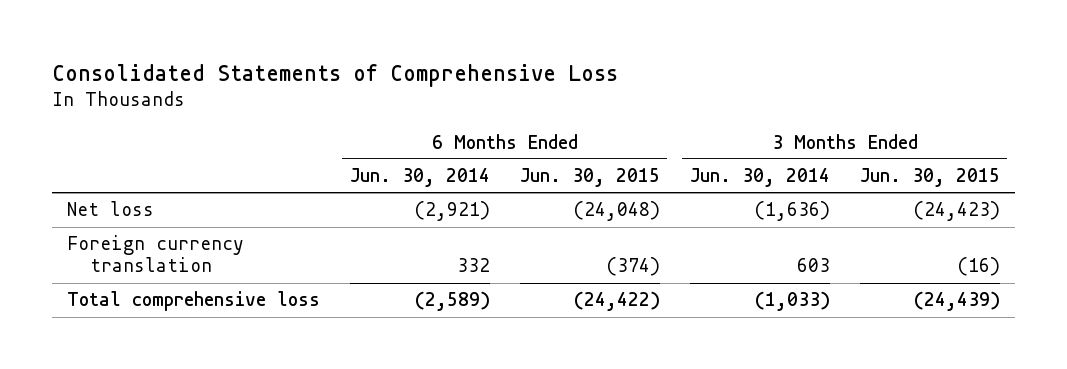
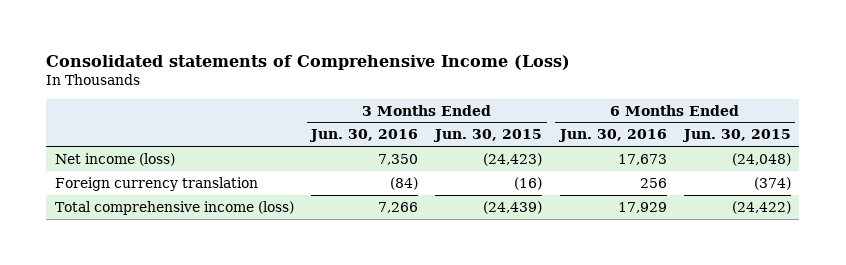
- Consolidated Statements of Comprehensive Loss
+ Consolidated statements of Comprehensive Income (Loss)
- | 6 Months Ended Jun. 30, 2014 | 6 Months Ended Jun. 30, 2015 | 3 Months Ended Jun. 30, 2014 | 3 Months Ended Jun. 30, 2015
+ | 3 Months Ended Jun. 30, 2016 | 3 Months Ended Jun. 30, 2015 | 6 Months Ended Jun. 30, 2016 | 6 Months Ended Jun. 30, 2015
- Net loss | (2,921) | (24,048) | (1,636) | (24,423)
+ Net income (loss) | 7,350 | (24,423) | 17,673 | (24,048)
- Total comprehensive loss | (2,589) | (24,422) | (1,033) | (24,439)
+ Total comprehensive income (loss) | 7,266 | (24,439) | 17,929 | (24,422)

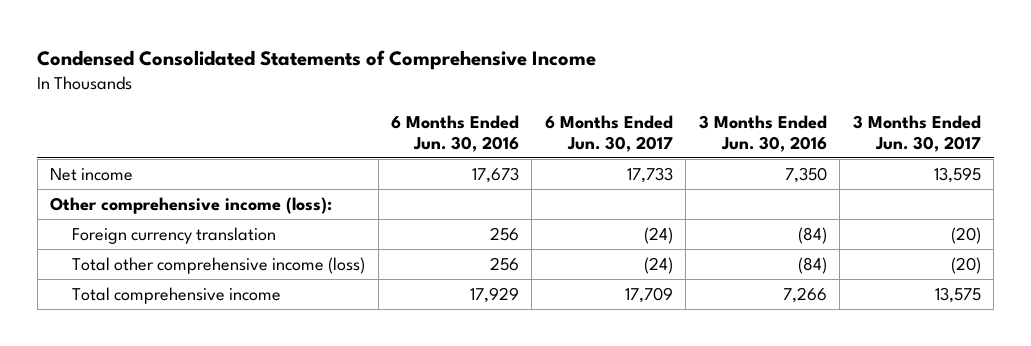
- Consolidated statements of Comprehensive Income (Loss)
+ Condensed Consolidated Statements of Comprehensive Income
- | 3 Months Ended Jun. 30, 2016 | 3 Months Ended Jun. 30, 2015 | 6 Months Ended Jun. 30, 2016 | 6 Months Ended Jun. 30, 2015
+ | 6 Months Ended Jun. 30, 2016 | 6 Months Ended Jun. 30, 2017 | 3 Months Ended Jun. 30, 2016 | 3 Months Ended Jun. 30, 2017
- Net income (loss) | 7,350 | (24,423) | 17,673 | (24,048)
+ Net income | 17,673 | 17,733 | 7,350 | 13,595
+ Other comprehensive income (loss):
- Total comprehensive income (loss) | 7,266 | (24,439) | 17,929 | (24,422)
+ Total other comprehensive income (loss) | 256 | (24) | (84) | (20)
+ Total comprehensive income | 17,929 | 17,709 | 7,266 | 13,575

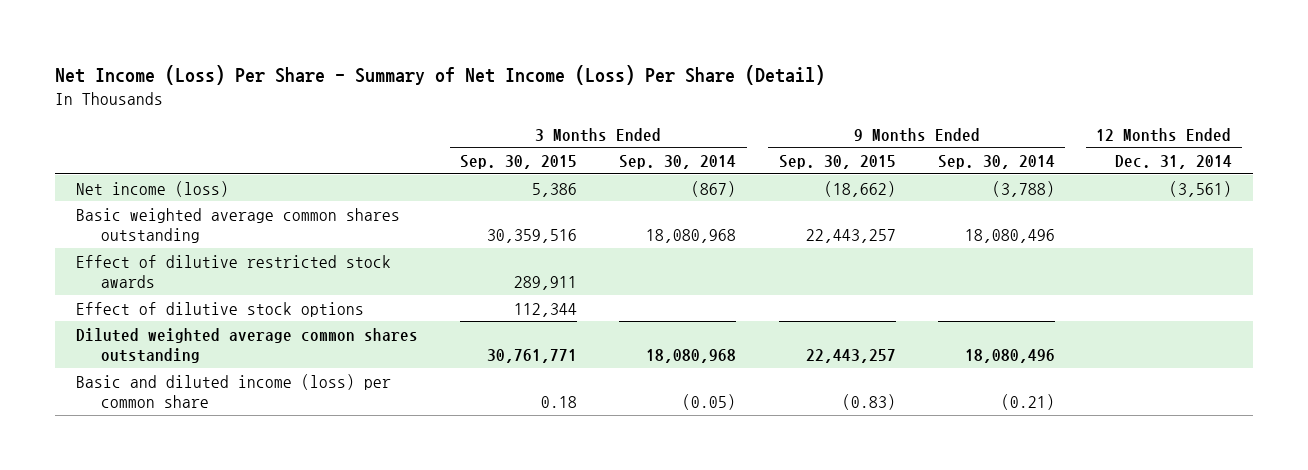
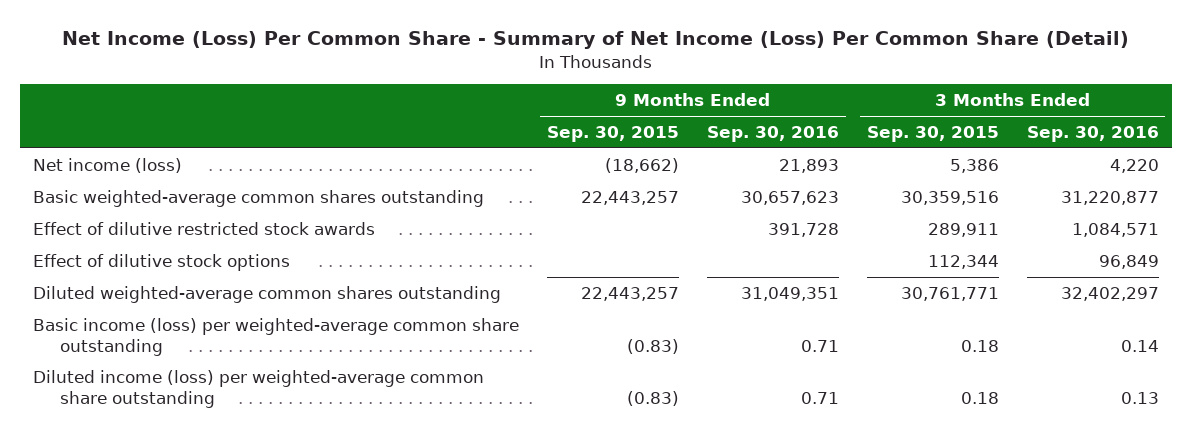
- Net Income (Loss) Per Share - Summary of Net Income (Loss) Per Share (Detail)
+ Net Income (Loss) Per Common Share - Summary of Net Income (Loss) Per Common Share (Detail)
- | 3 Months Ended Sep. 30, 2015 | 3 Months Ended Sep. 30, 2014 | 9 Months Ended Sep. 30, 2015 | 9 Months Ended Sep. 30, 2014 | 12 Months Ended Dec. 31, 2014
+ | 9 Months Ended Sep. 30, 2015 | 9 Months Ended Sep. 30, 2016 | 3 Months Ended Sep. 30, 2015 | 3 Months Ended Sep. 30, 2016
- Basic weighted average common shares outstanding | 30,359,516 | 18,080,968 | 22,443,257 | 18,080,496 |
+ Basic weighted-average common shares outstanding | 22,443,257 | 30,657,623 | 30,359,516 | 31,220,877
- Diluted weighted average common shares outstanding | 30,761,771 | 18,080,968 | 22,443,257 | 18,080,496 |
- Basic and diluted income (loss) per common share | 0.18 | (0.05) | (0.83) | (0.21) |
+ Diluted weighted-average common shares outstanding | 22,443,257 | 31,049,351 | 30,761,771 | 32,402,297
+ Basic income (loss) per weighted-average common share outstanding | (0.83) | 0.71 | 0.18 | 0.14
+ Diluted income (loss) per weighted-average common share outstanding | (0.83) | 0.71 | 0.18 | 0.13

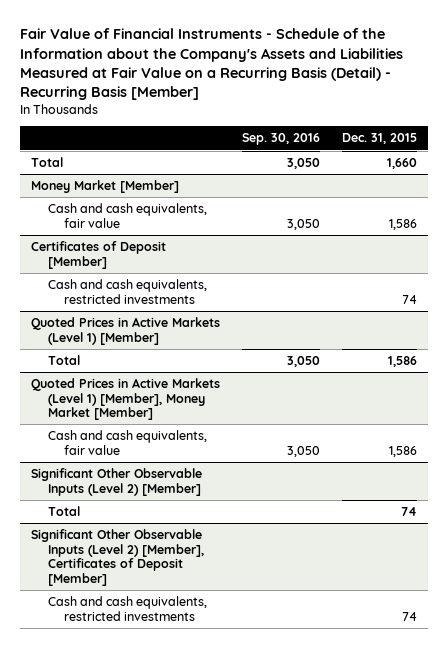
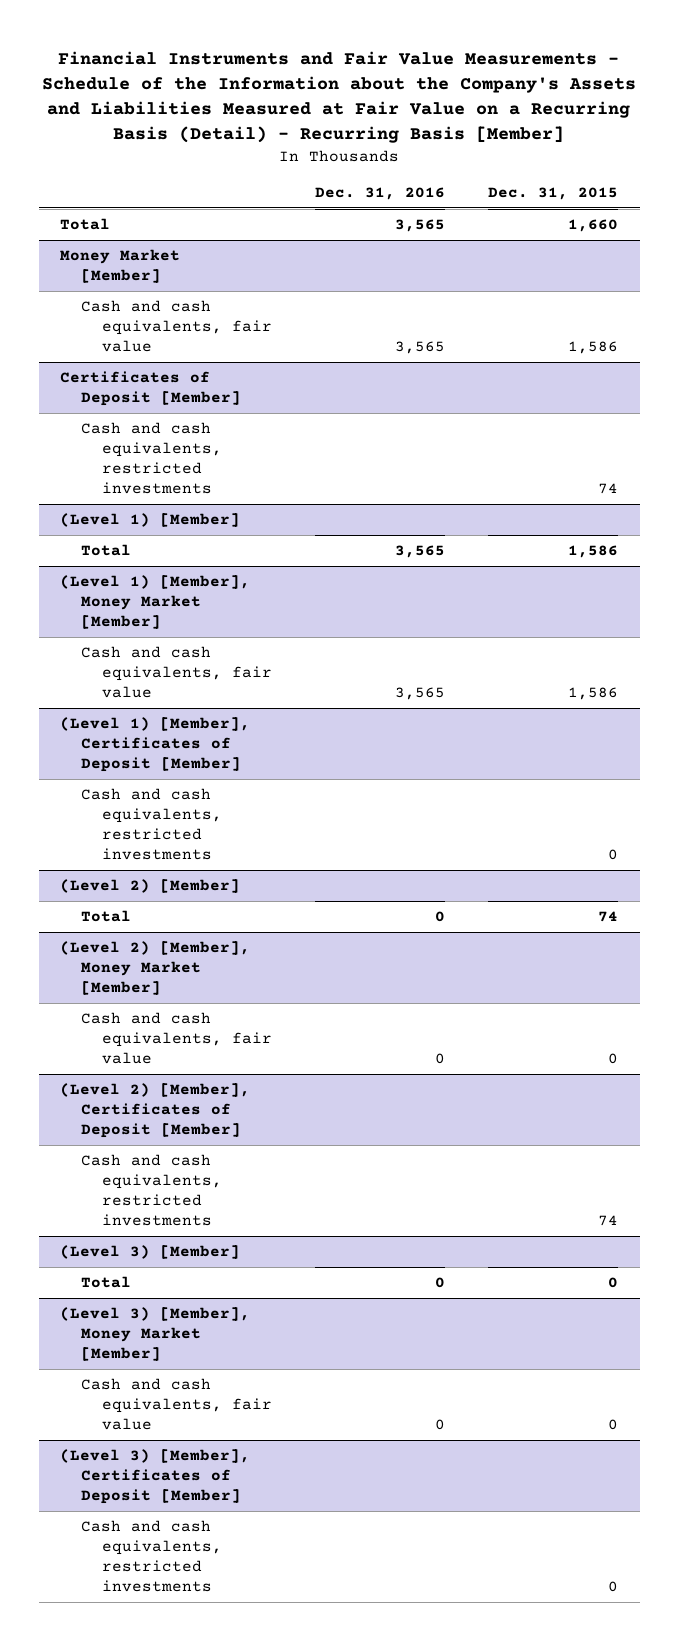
- Fair Value of Financial Instruments - Schedule of the Information about the Company's Assets and Liabilities Measured at Fair Value on a Recurring Basis (Detail) - Recurring Basis [Member]
+ Financial Instruments and Fair Value Measurements - Schedule of the Information about the Company's Assets and Liabilities Measured at Fair Value on a Recurring Basis (Detail) - Recurring Basis [Member]
- | Sep. 30, 2016 | Dec. 31, 2015
+ | Dec. 31, 2016 | Dec. 31, 2015
- Quoted Prices in Active Markets (Level 1) [Member]
+ (Level 1) [Member]
- Quoted Prices in Active Markets (Level 1) [Member], Money Market [Member]
+ (Level 1) [Member], Money Market [Member]
- Significant Other Observable Inputs (Level 2) [Member]
+ (Level 1) [Member], Certificates of Deposit [Member]
+ Cash and cash equivalents, restricted investments | | 0
+ (Level 2) [Member]
- Significant Other Observable Inputs (Level 2) [Member], Certificates of Deposit [Member]
+ (Level 2) [Member], Money Market [Member]
+ Cash and cash equivalents, fair value | 0 | 0
+ (Level 2) [Member], Certificates of Deposit [Member]
+ (Level 3) [Member]
+ Total | 0 | 0
+ (Level 3) [Member], Money Market [Member]
+ Cash and cash equivalents, fair value | 0 | 0
+ (Level 3) [Member], Certificates of Deposit [Member]
+ Cash and cash equivalents, restricted investments | | 0

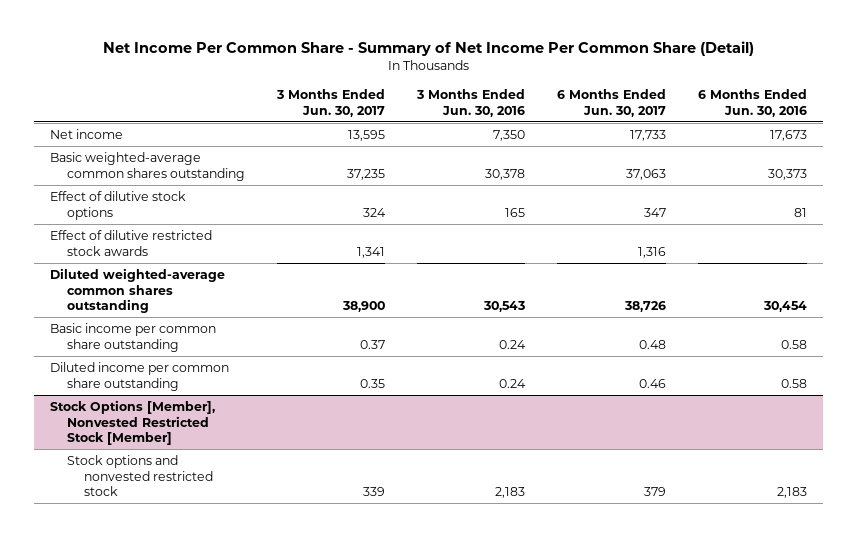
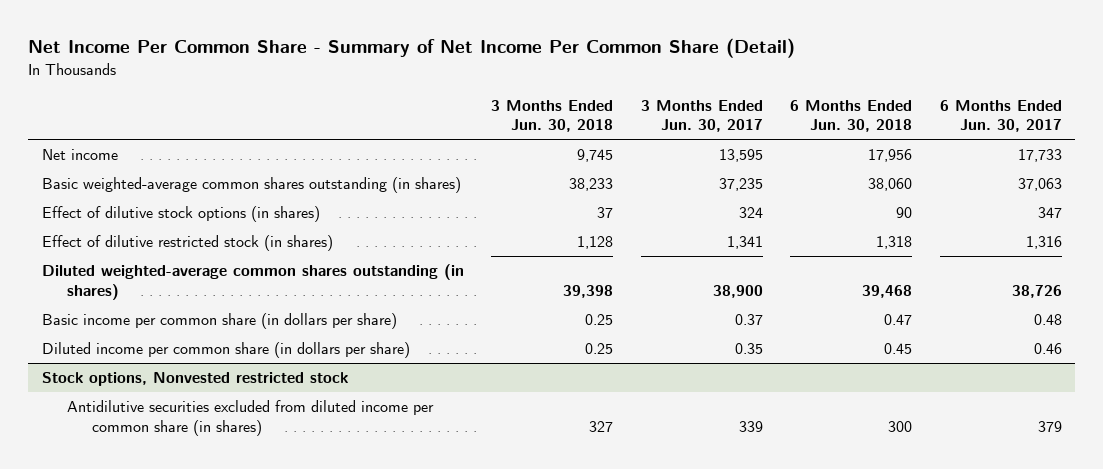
- | 3 Months Ended Jun. 30, 2017 | 3 Months Ended Jun. 30, 2016 | 6 Months Ended Jun. 30, 2017 | 6 Months Ended Jun. 30, 2016
+ | 3 Months Ended Jun. 30, 2018 | 3 Months Ended Jun. 30, 2017 | 6 Months Ended Jun. 30, 2018 | 6 Months Ended Jun. 30, 2017
- Basic weighted-average common shares outstanding | 37,235 | 30,378 | 37,063 | 30,373
- Effect of dilutive stock options | 324 | 165 | 347 | 81
- Effect of dilutive restricted stock awards | 1,341 | | 1,316 |
- Diluted weighted-average common shares outstanding | 38,900 | 30,543 | 38,726 | 30,454
- Basic income per common share outstanding | 0.37 | 0.24 | 0.48 | 0.58
- Diluted income per common share outstanding | 0.35 | 0.24 | 0.46 | 0.58
- Stock Options [Member], Nonvested Restricted Stock [Member]
- Stock options and nonvested restricted stock | 339 | 2,183 | 379 | 2,183
+ Basic weighted-average common shares outstanding (in shares) | 38,233 | 37,235 | 38,060 | 37,063
+ Effect of dilutive stock options (in shares) | 37 | 324 | 90 | 347
+ Effect of dilutive restricted stock (in shares) | 1,128 | 1,341 | 1,318 | 1,316
+ Diluted weighted-average common shares outstanding (in shares) | 39,398 | 38,900 | 39,468 | 38,726
+ Basic income per common share (in dollars per share) | 0.25 | 0.37 | 0.47 | 0.48
+ Diluted income per common share (in dollars per share) | 0.25 | 0.35 | 0.45 | 0.46
+ Stock options, Nonvested restricted stock
+ Antidilutive securities excluded from diluted income per common share (in shares) | 327 | 339 | 300 | 379

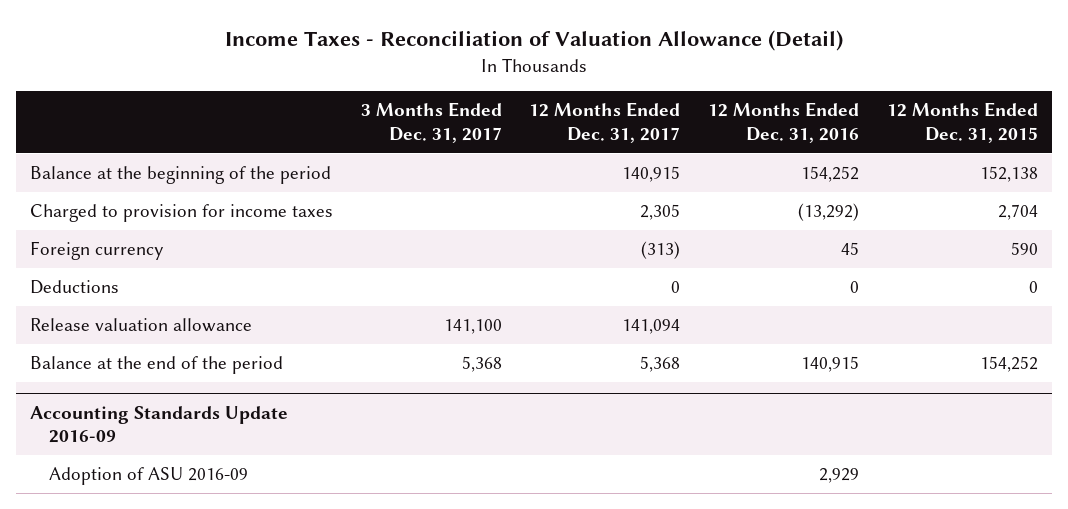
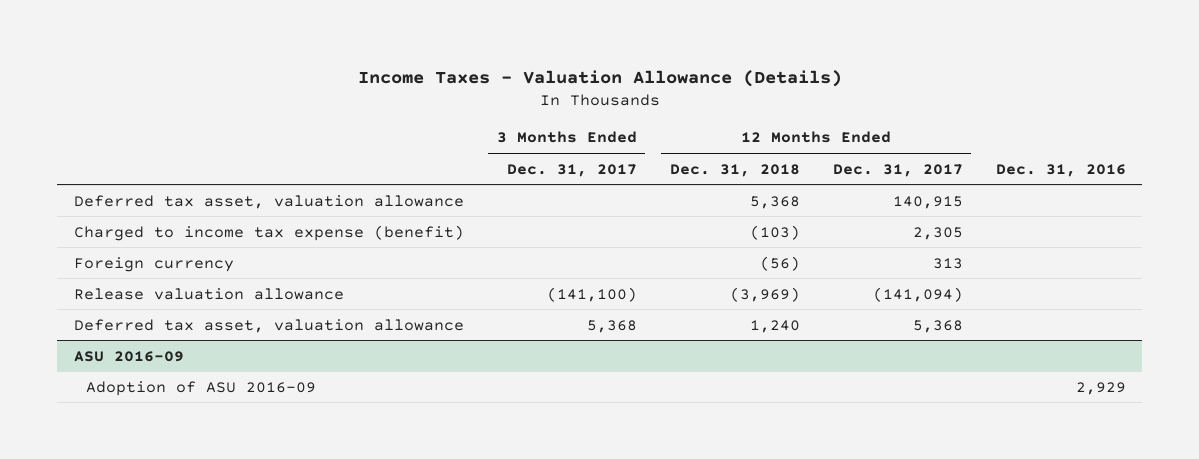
- Income Taxes - Reconciliation of Valuation Allowance (Detail)
+ Income Taxes - Valuation Allowance (Details)
- | 3 Months Ended Dec. 31, 2017 | 12 Months Ended Dec. 31, 2017 | 12 Months Ended Dec. 31, 2016 | 12 Months Ended Dec. 31, 2015
+ | 3 Months Ended Dec. 31, 2017 | 12 Months Ended Dec. 31, 2018 | 12 Months Ended Dec. 31, 2017 | Dec. 31, 2016
- Balance at the beginning of the period | | 140,915 | 154,252 | 152,138
- Charged to provision for income taxes | | 2,305 | (13,292) | 2,704
- Foreign currency | | (313) | 45 | 590
- Deductions | | 0 | 0 | 0
- Release valuation allowance | 141,100 | 141,094 | |
- Balance at the end of the period | 5,368 | 5,368 | 140,915 | 154,252
- Accounting Standards Update 2016-09
+ Deferred tax asset, valuation allowance | | 5,368 | 140,915 |
+ Charged to income tax expense (benefit) | | (103) | 2,305 |
+ Foreign currency | | (56) | 313 |
+ Release valuation allowance | (141,100) | (3,969) | (141,094) |
+ Deferred tax asset, valuation allowance | 5,368 | 1,240 | 5,368 |
+ ASU 2016-09

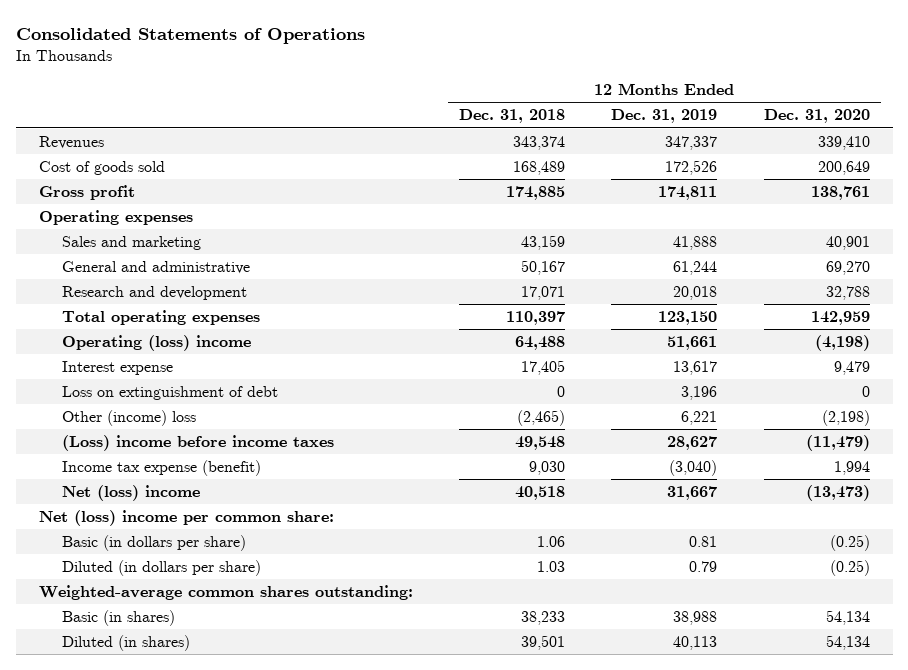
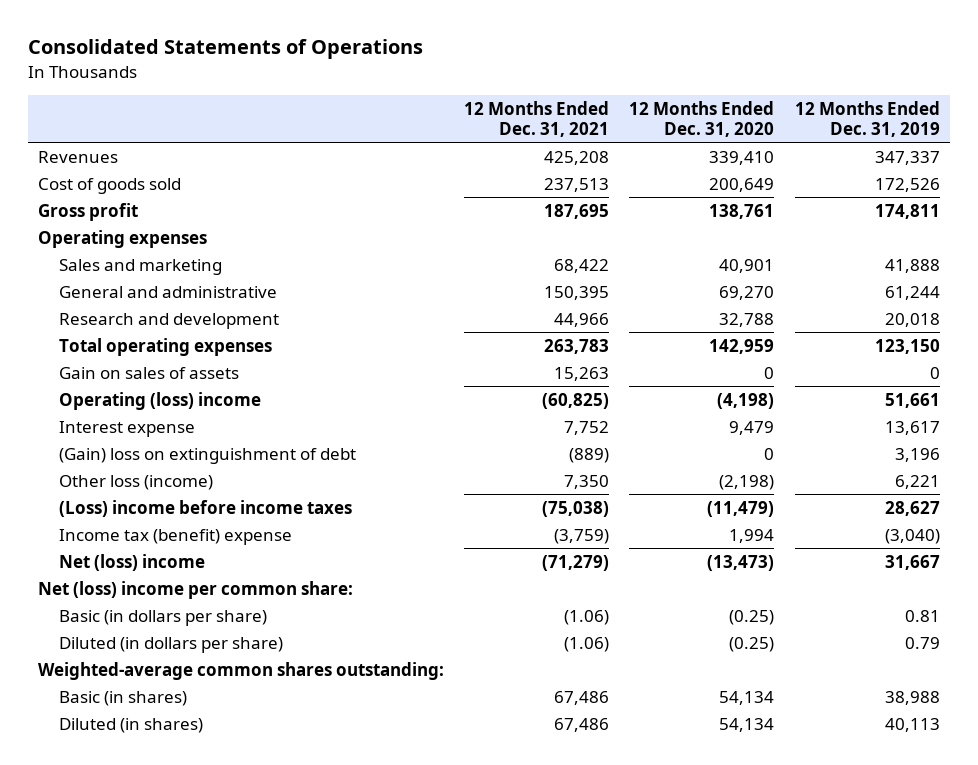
- | 12 Months Ended Dec. 31, 2018 | 12 Months Ended Dec. 31, 2019 | 12 Months Ended Dec. 31, 2020
+ | 12 Months Ended Dec. 31, 2021 | 12 Months Ended Dec. 31, 2020 | 12 Months Ended Dec. 31, 2019
+ Gain on sales of assets | 15,263 | 0 | 0
- Loss on extinguishment of debt | 0 | 3,196 | 0
- Other (income) loss | (2,465) | 6,221 | (2,198)
+ (Gain) loss on extinguishment of debt | (889) | 0 | 3,196
+ Other loss (income) | 7,350 | (2,198) | 6,221
- Income tax expense (benefit) | 9,030 | (3,040) | 1,994
+ Income tax (benefit) expense | (3,759) | 1,994 | (3,040)

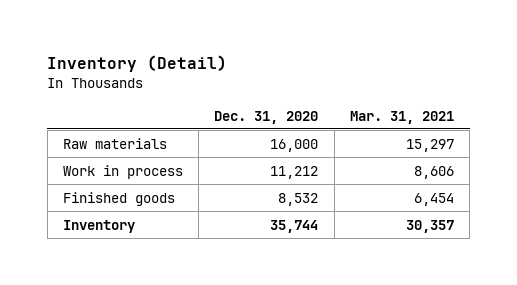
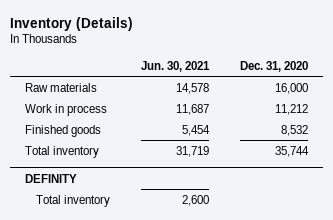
- Inventory (Detail)
+ Inventory (Details)
- | Dec. 31, 2020 | Mar. 31, 2021
+ | Jun. 30, 2021 | Dec. 31, 2020
- Inventory | 35,744 | 30,357
+ Total inventory | 31,719 | 35,744
+ DEFINITY
+ Total inventory | 2,600 |

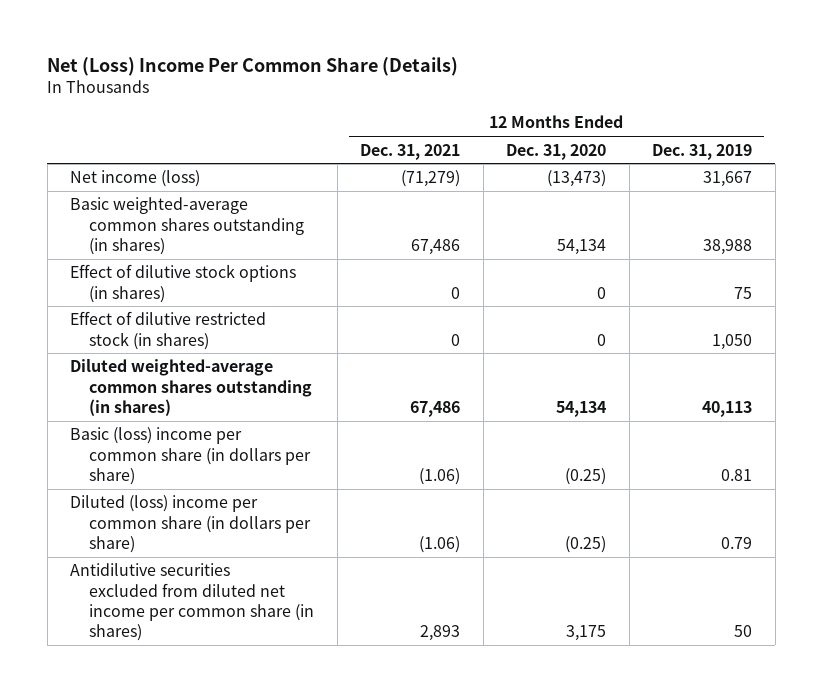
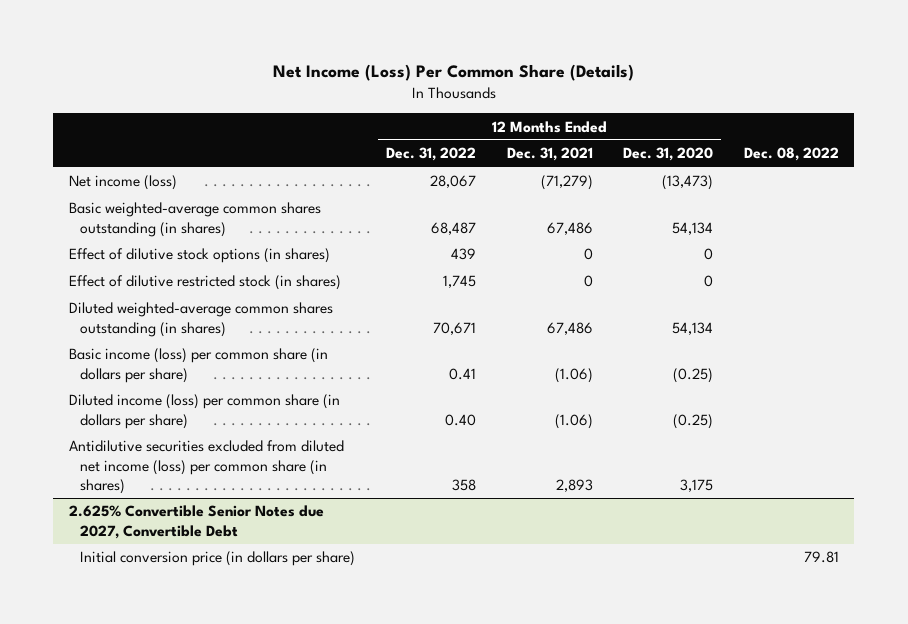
- Net (Loss) Income Per Common Share (Details)
+ Net Income (Loss) Per Common Share (Details)
- | 12 Months Ended Dec. 31, 2021 | 12 Months Ended Dec. 31, 2020 | 12 Months Ended Dec. 31, 2019
+ | 12 Months Ended Dec. 31, 2022 | 12 Months Ended Dec. 31, 2021 | 12 Months Ended Dec. 31, 2020 | Dec. 08, 2022
- Basic (loss) income per common share (in dollars per share) | (1.06) | (0.25) | 0.81
- Diluted (loss) income per common share (in dollars per share) | (1.06) | (0.25) | 0.79
- Antidilutive securities excluded from diluted net income per common share (in shares) | 2,893 | 3,175 | 50
+ Basic income (loss) per common share (in dollars per share) | 0.41 | (1.06) | (0.25) |
+ Diluted income (loss) per common share (in dollars per share) | 0.40 | (1.06) | (0.25) |
+ Antidilutive securities excluded from diluted net income (loss) per common share (in shares) | 358 | 2,893 | 3,175 |
+ 2.625% Convertible Senior Notes due 2027, Convertible Debt
+ Initial conversion price (in dollars per share) | | | | 79.81

